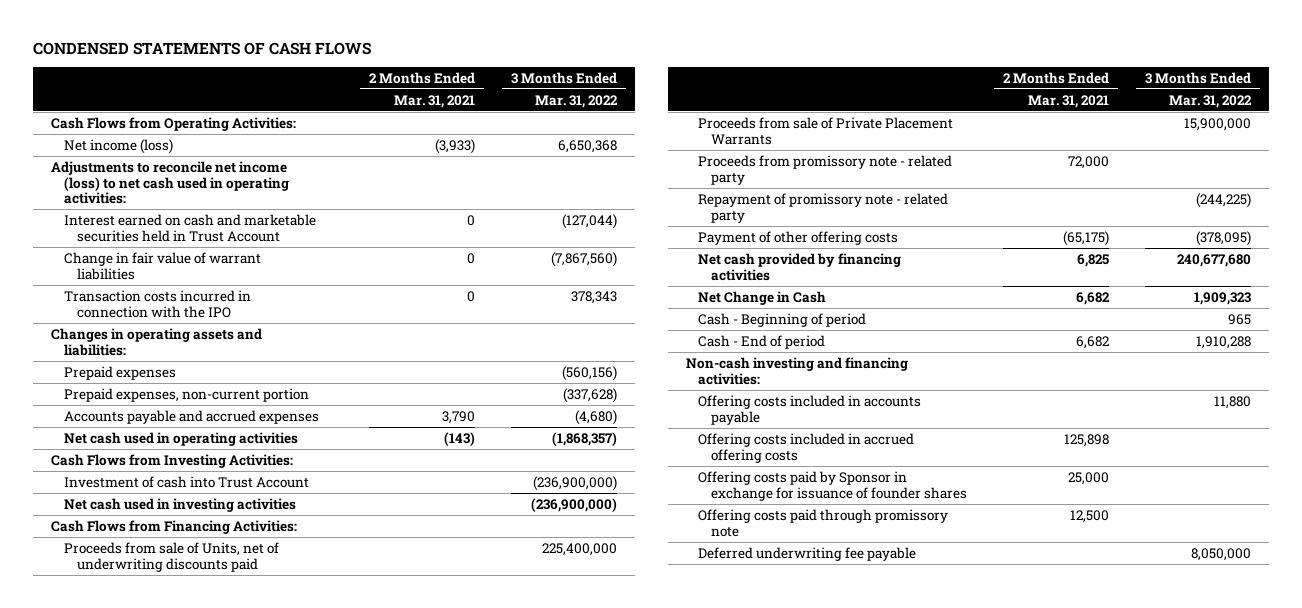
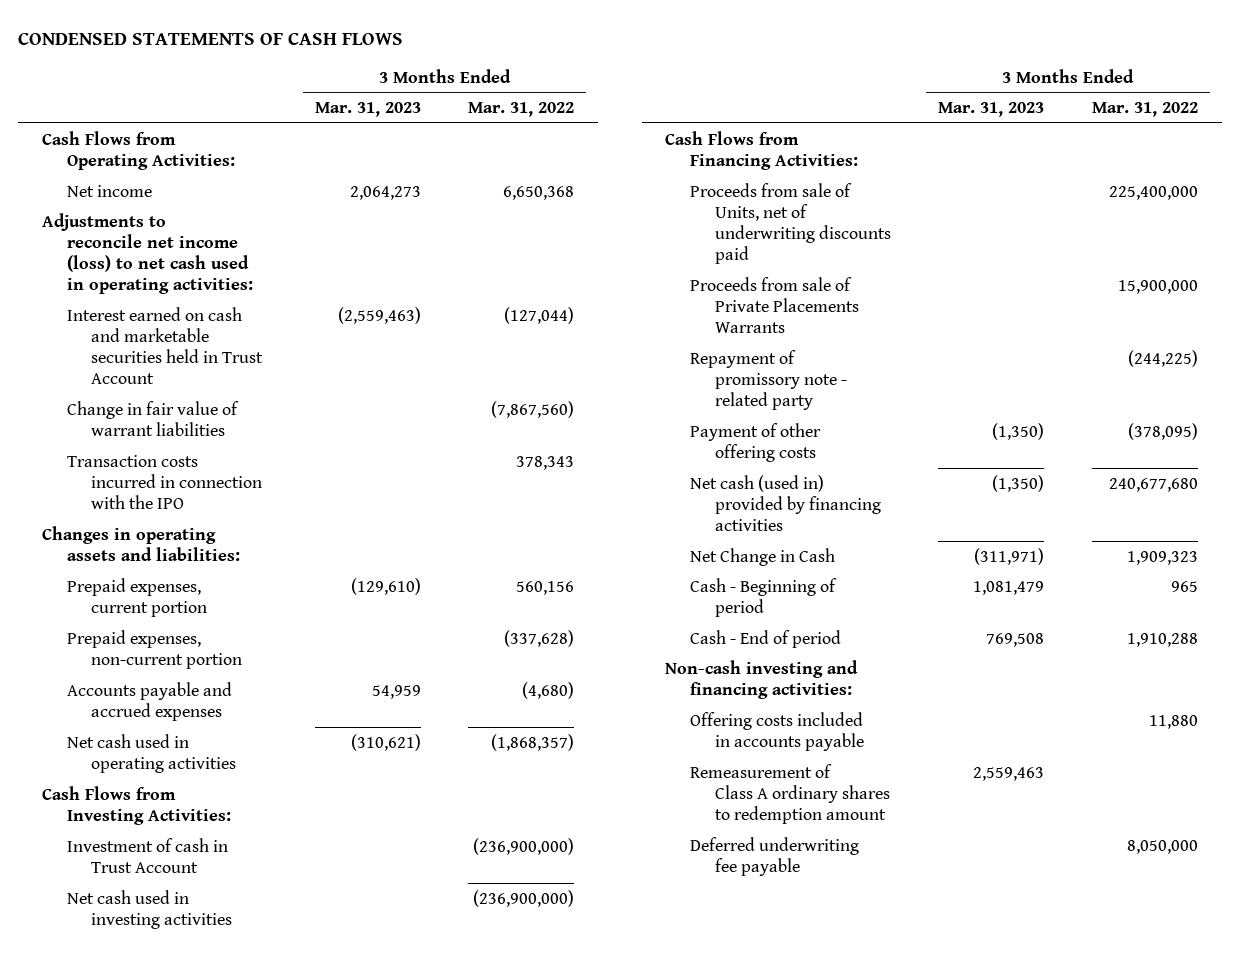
- | 2 Months Ended Mar. 31, 2021 | 3 Months Ended Mar. 31, 2022
+ | 3 Months Ended Mar. 31, 2023 | 3 Months Ended Mar. 31, 2022
- Net income (loss) | (3,933) | 6,650,368
+ Net income | 2,064,273 | 6,650,368
- Prepaid expenses | | (560,156)
+ Prepaid expenses, current portion | (129,610) | 560,156
- Investment of cash into Trust Account | | (236,900,000)
+ Investment of cash in Trust Account | | (236,900,000)
- Proceeds from sale of Private Placement Warrants | | 15,900,000
- Proceeds from promissory note - related party | 72,000 |
+ Proceeds from sale of Private Placements Warrants | | 15,900,000
- Net cash provided by financing activities | 6,825 | 240,677,680
+ Net cash (used in) provided by financing activities | (1,350) | 240,677,680
- Offering costs included in accrued offering costs | 125,898 |
- Offering costs paid by Sponsor in exchange for issuance of founder shares | 25,000 |
- Offering costs paid through promissory note | 12,500 |
+ Remeasurement of Class A ordinary shares to redemption amount | 2,559,463 |

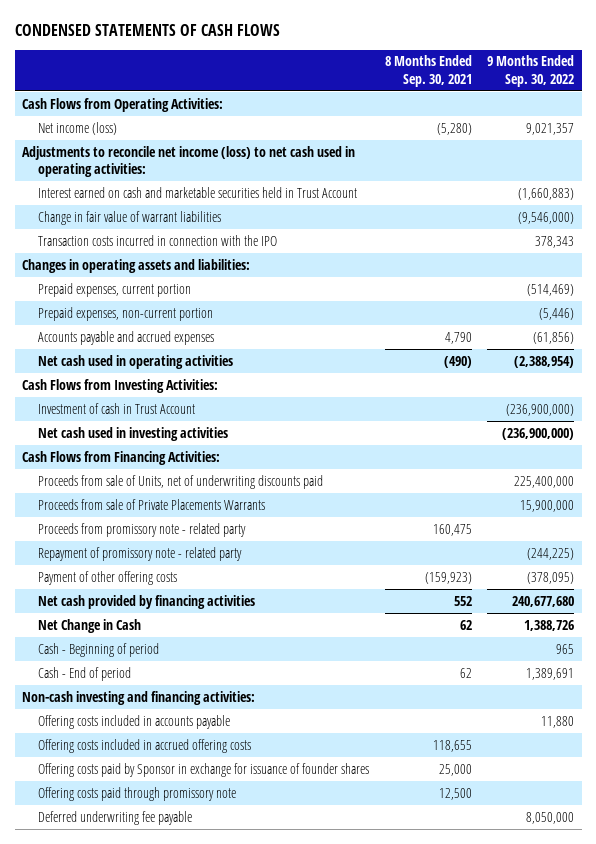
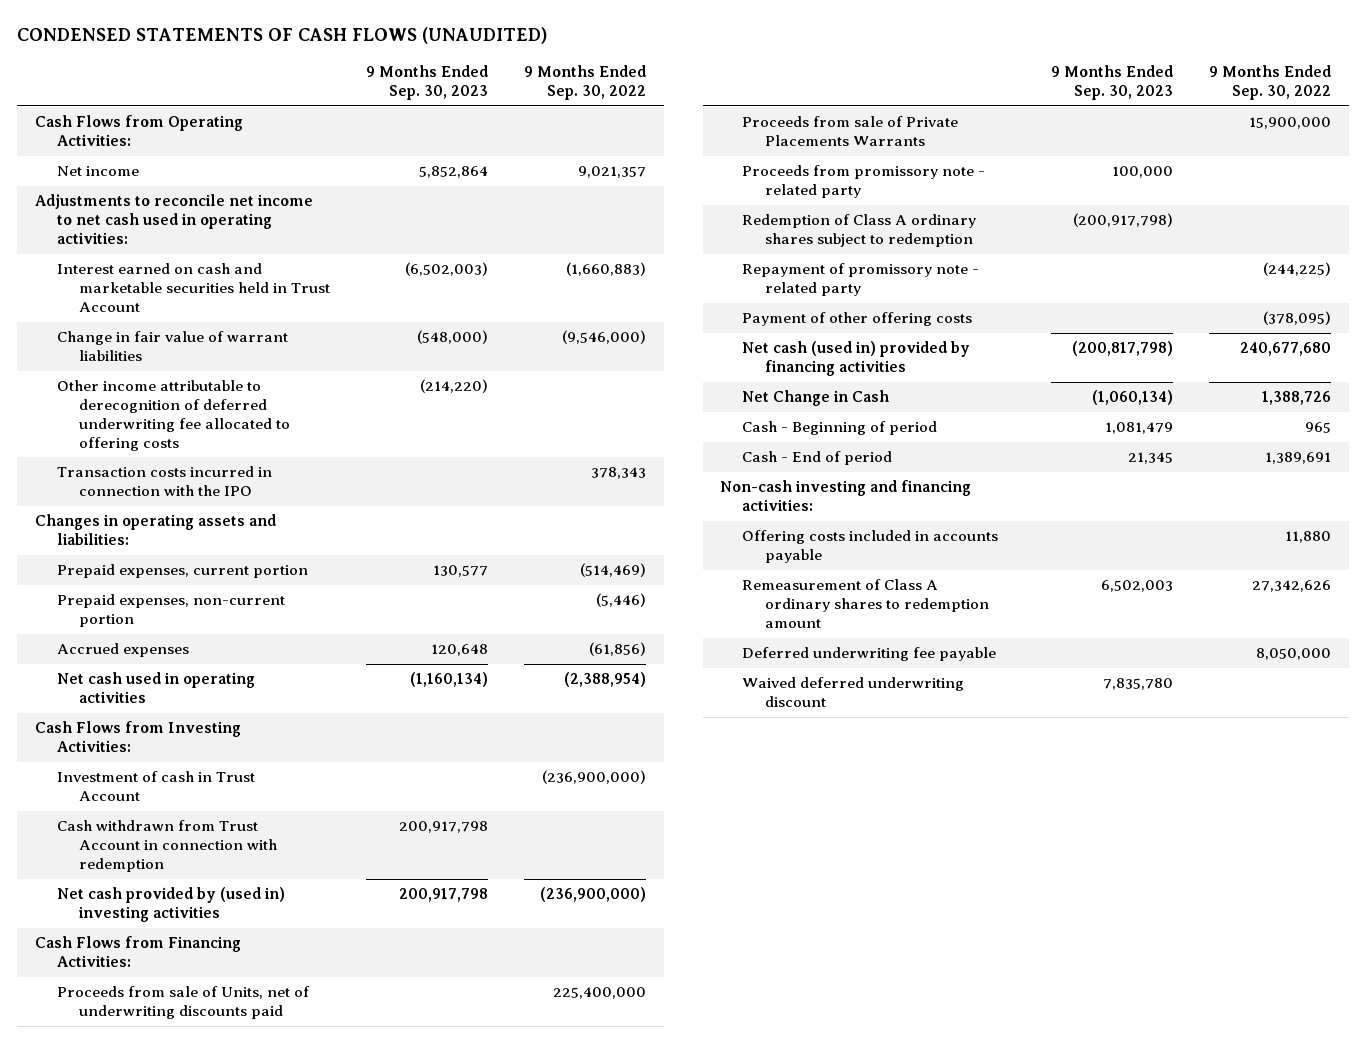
- CONDENSED STATEMENTS OF CASH FLOWS
+ CONDENSED STATEMENTS OF CASH FLOWS (UNAUDITED)
- | 8 Months Ended Sep. 30, 2021 | 9 Months Ended Sep. 30, 2022
+ | 9 Months Ended Sep. 30, 2023 | 9 Months Ended Sep. 30, 2022
- Net income (loss) | (5,280) | 9,021,357
- Adjustments to reconcile net income (loss) to net cash used in operating activities:
+ Net income | 5,852,864 | 9,021,357
+ Adjustments to reconcile net income to net cash used in operating activities:
+ Other income attributable to derecognition of deferred underwriting fee allocated to offering costs | (214,220) |
- Accounts payable and accrued expenses | 4,790 | (61,856)
+ Accrued expenses | 120,648 | (61,856)
- Net cash used in investing activities | | (236,900,000)
+ Cash withdrawn from Trust Account in connection with redemption | 200,917,798 |
+ Net cash provided by (used in) investing activities | 200,917,798 | (236,900,000)
+ Redemption of Class A ordinary shares subject to redemption | (200,917,798) |
- Net cash provided by financing activities | 552 | 240,677,680
+ Net cash (used in) provided by financing activities | (200,817,798) | 240,677,680
- Offering costs included in accrued offering costs | 118,655 |
- Offering costs paid by Sponsor in exchange for issuance of founder shares | 25,000 |
- Offering costs paid through promissory note | 12,500 |
+ Remeasurement of Class A ordinary shares to redemption amount | 6,502,003 | 27,342,626
+ Waived deferred underwriting discount | 7,835,780 |

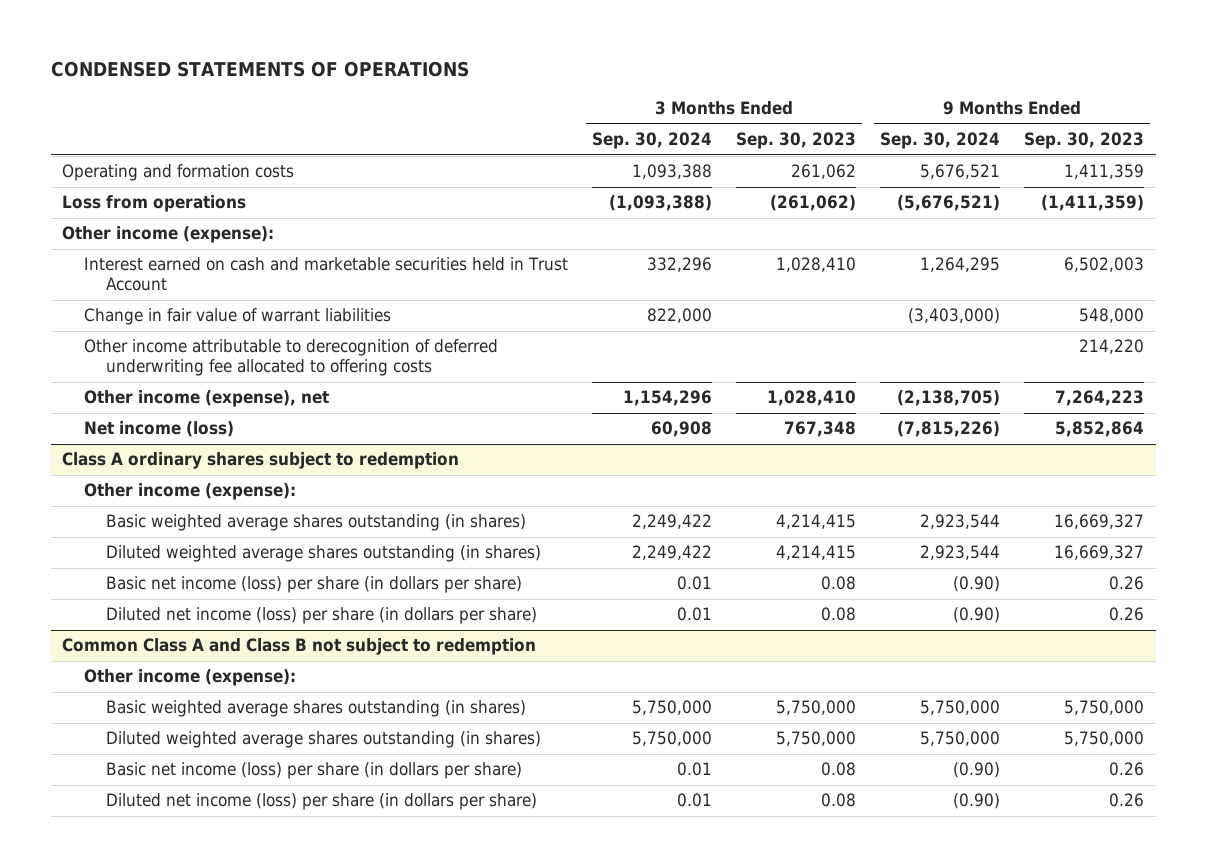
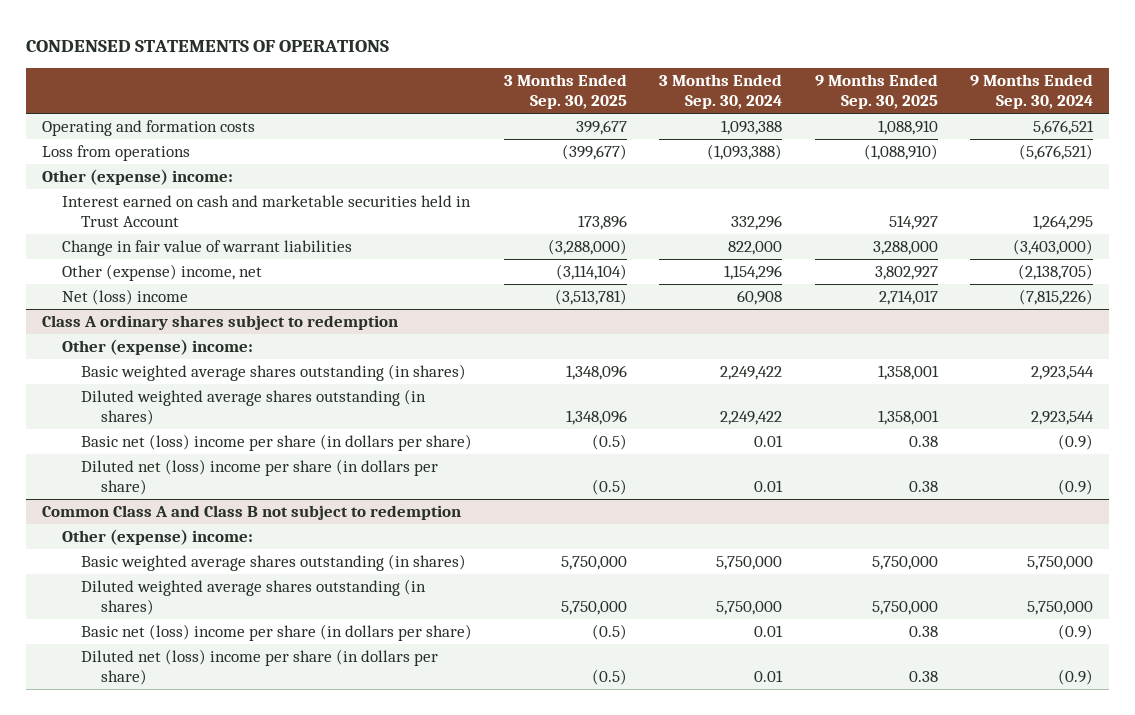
- | 3 Months Ended Sep. 30, 2024 | 3 Months Ended Sep. 30, 2023 | 9 Months Ended Sep. 30, 2024 | 9 Months Ended Sep. 30, 2023
+ | 3 Months Ended Sep. 30, 2025 | 3 Months Ended Sep. 30, 2024 | 9 Months Ended Sep. 30, 2025 | 9 Months Ended Sep. 30, 2024
- Other income (expense):
+ Other (expense) income:
- Other income attributable to derecognition of deferred underwriting fee allocated to offering costs | | | | 214,220
- Other income (expense), net | 1,154,296 | 1,028,410 | (2,138,705) | 7,264,223
- Net income (loss) | 60,908 | 767,348 | (7,815,226) | 5,852,864
+ Other (expense) income, net | (3,114,104) | 1,154,296 | 3,802,927 | (2,138,705)
+ Net (loss) income | (3,513,781) | 60,908 | 2,714,017 | (7,815,226)
@ Class A ordinary shares subject to redemption
- Other income (expense):
+ Other (expense) income:
- Basic net income (loss) per share (in dollars per share) | 0.01 | 0.08 | (0.90) | 0.26
- Diluted net income (loss) per share (in dollars per share) | 0.01 | 0.08 | (0.90) | 0.26
+ Basic net (loss) income per share (in dollars per share) | (0.5) | 0.01 | 0.38 | (0.9)
+ Diluted net (loss) income per share (in dollars per share) | (0.5) | 0.01 | 0.38 | (0.9)
@ Common Class A and Class B not subject to redemption
- Other income (expense):
+ Other (expense) income:
- Basic net income (loss) per share (in dollars per share) | 0.01 | 0.08 | (0.90) | 0.26
- Diluted net income (loss) per share (in dollars per share) | 0.01 | 0.08 | (0.90) | 0.26
+ Basic net (loss) income per share (in dollars per share) | (0.5) | 0.01 | 0.38 | (0.9)
+ Diluted net (loss) income per share (in dollars per share) | (0.5) | 0.01 | 0.38 | (0.9)

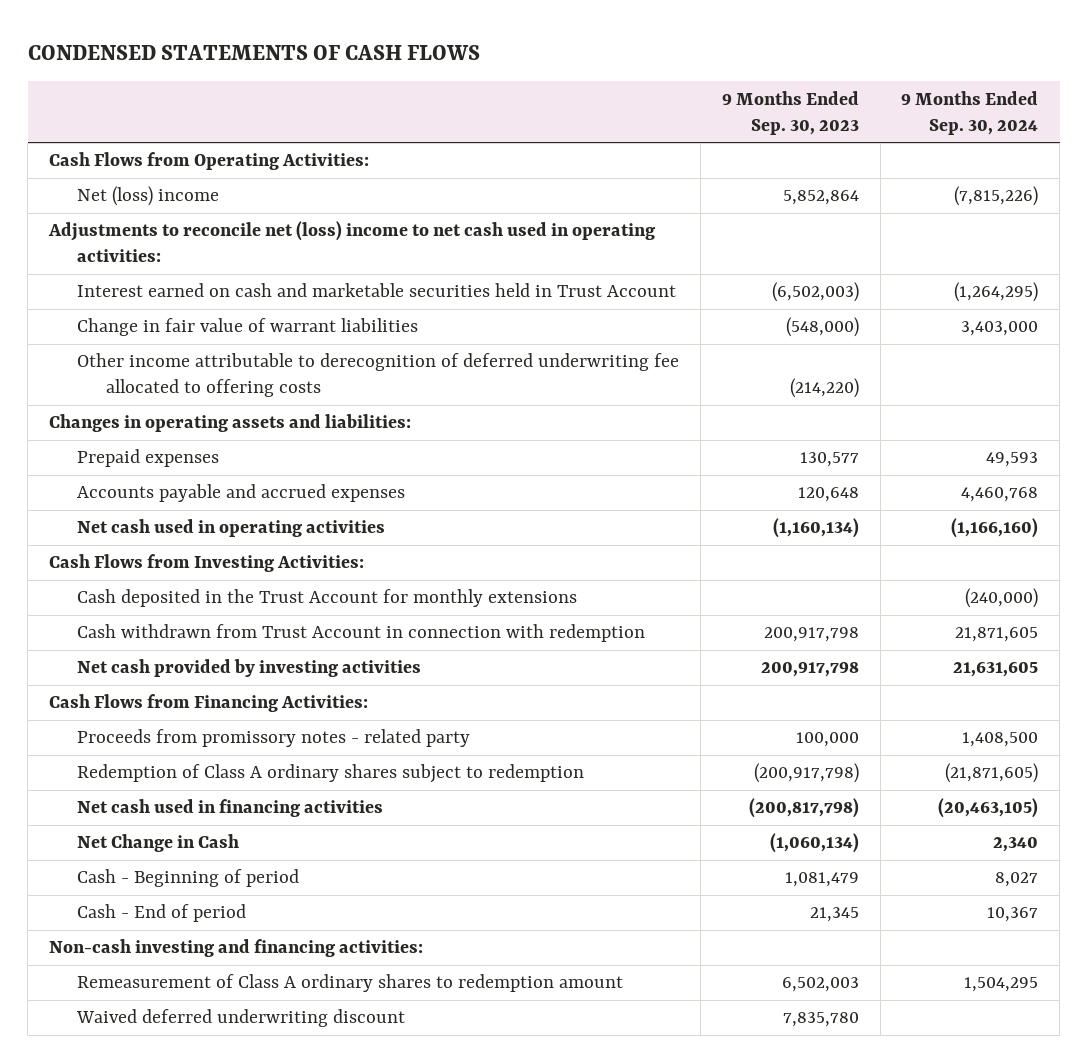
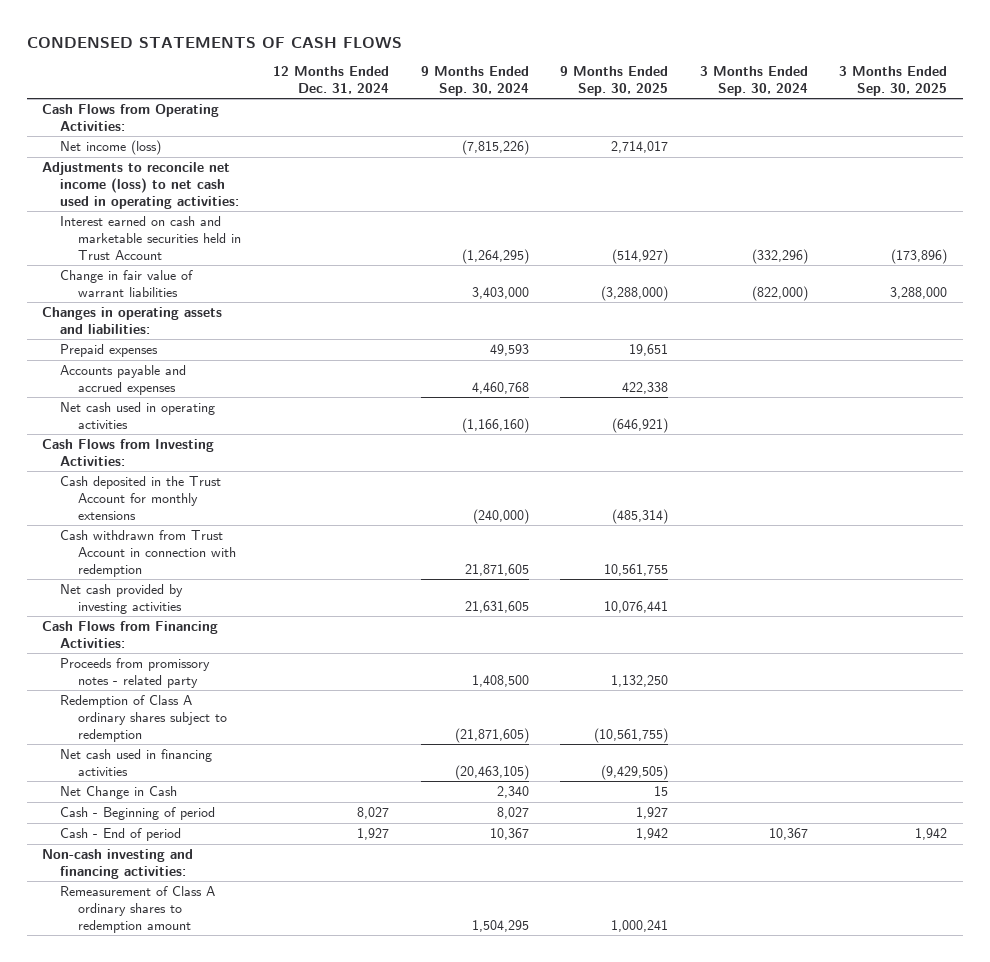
- | 9 Months Ended Sep. 30, 2023 | 9 Months Ended Sep. 30, 2024
+ | 12 Months Ended Dec. 31, 2024 | 9 Months Ended Sep. 30, 2024 | 9 Months Ended Sep. 30, 2025 | 3 Months Ended Sep. 30, 2024 | 3 Months Ended Sep. 30, 2025
- Net (loss) income | 5,852,864 | (7,815,226)
- Adjustments to reconcile net (loss) income to net cash used in operating activities:
+ Net income (loss) | | (7,815,226) | 2,714,017 | |
+ Adjustments to reconcile net income (loss) to net cash used in operating activities:
- Other income attributable to derecognition of deferred underwriting fee allocated to offering costs | (214,220) |
- Waived deferred underwriting discount | 7,835,780 |

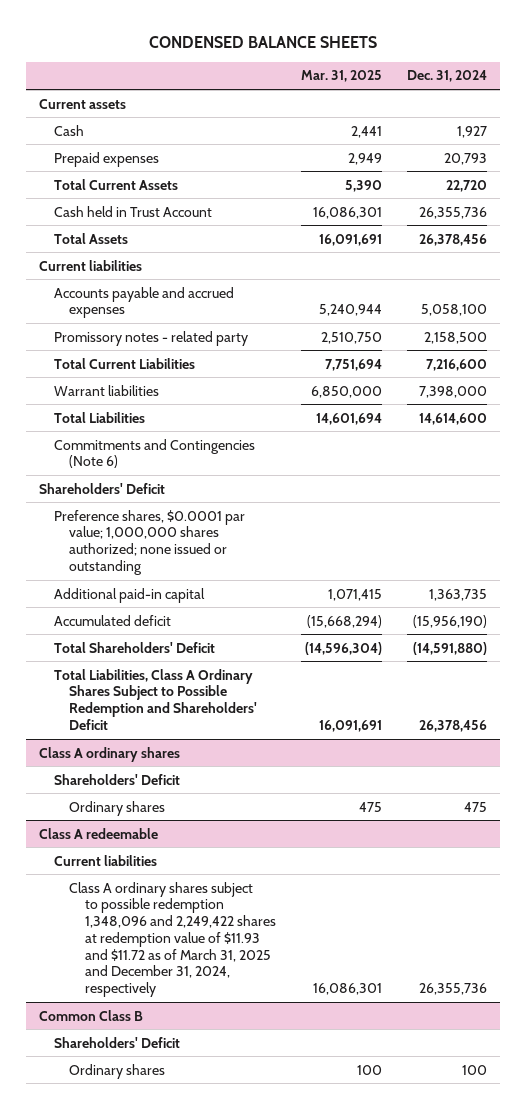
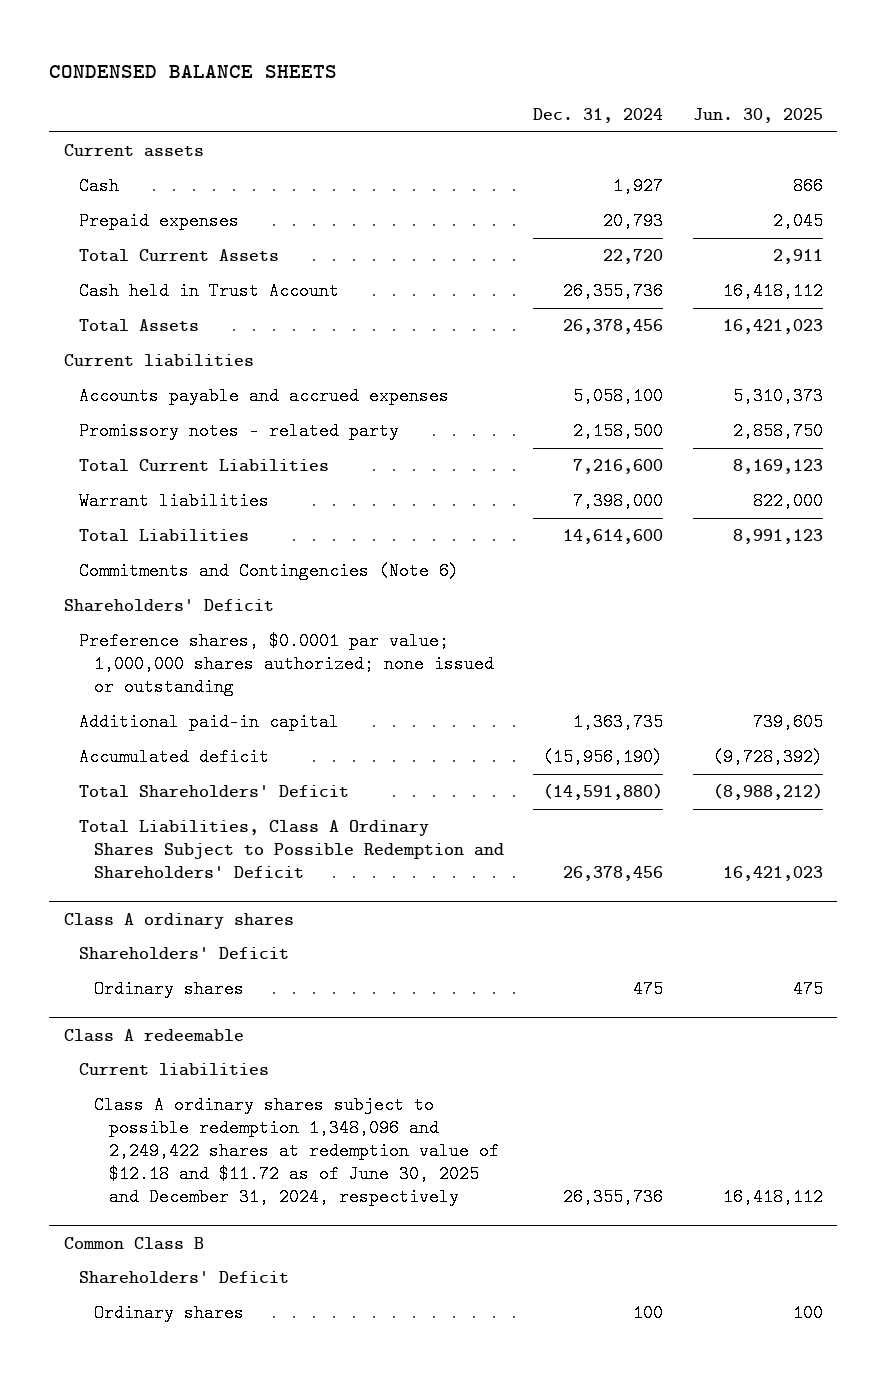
- | Mar. 31, 2025 | Dec. 31, 2024
+ | Dec. 31, 2024 | Jun. 30, 2025
@ Class A redeemable
- Class A ordinary shares subject to possible redemption 1,348,096 and 2,249,422 shares at redemption value of $11.93 and $11.72 as of March 31, 2025 and December 31, 2024, respectively | 16,086,301 | 26,355,736
+ Class A ordinary shares subject to possible redemption 1,348,096 and 2,249,422 shares at redemption value of $12.18 and $11.72 as of June 30, 2025 and December 31, 2024, respectively | 26,355,736 | 16,418,112

